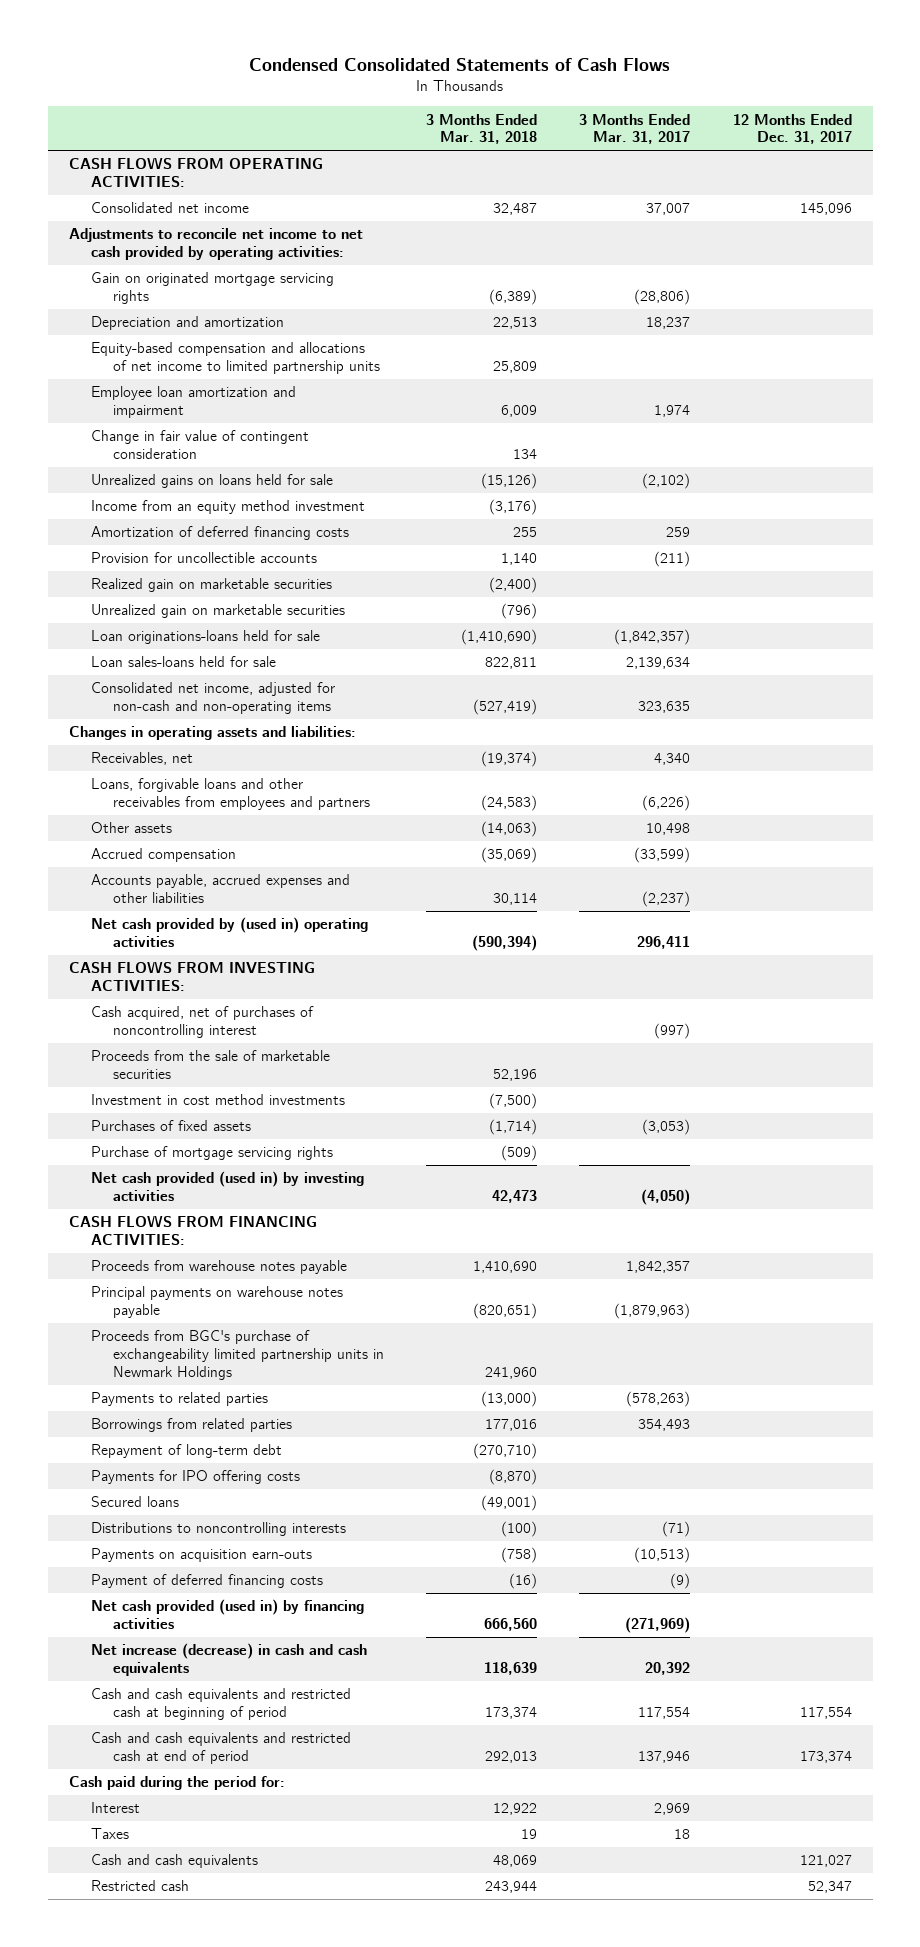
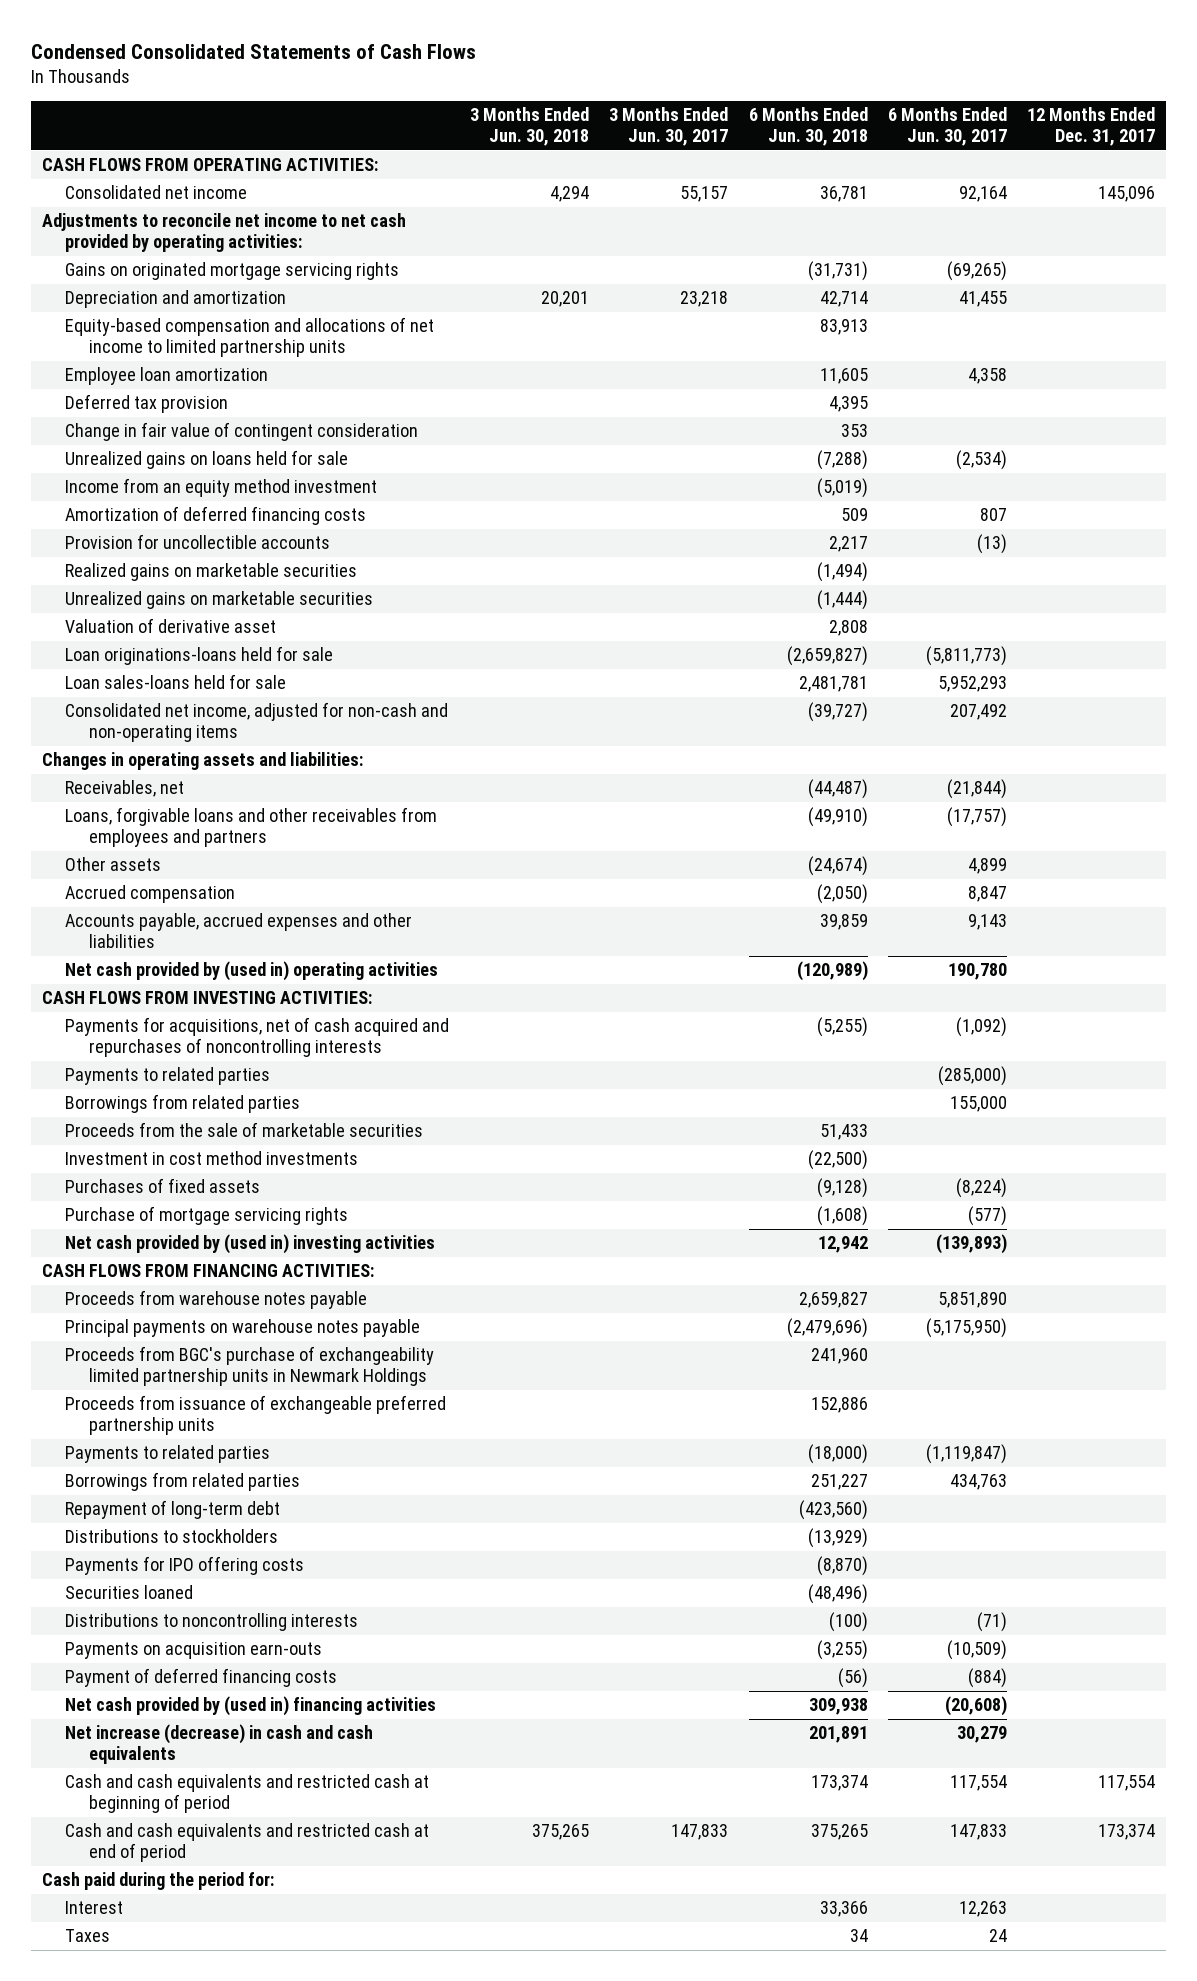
- | 3 Months Ended Mar. 31, 2018 | 3 Months Ended Mar. 31, 2017 | 12 Months Ended Dec. 31, 2017
+ | 3 Months Ended Jun. 30, 2018 | 3 Months Ended Jun. 30, 2017 | 6 Months Ended Jun. 30, 2018 | 6 Months Ended Jun. 30, 2017 | 12 Months Ended Dec. 31, 2017
- Gain on originated mortgage servicing rights | (6,389) | (28,806) |
+ Gains on originated mortgage servicing rights | | | (31,731) | (69,265) |
- Employee loan amortization and impairment | 6,009 | 1,974 |
+ Employee loan amortization | | | 11,605 | 4,358 |
+ Deferred tax provision | | | 4,395 | |
- Realized gain on marketable securities | (2,400) | |
- Unrealized gain on marketable securities | (796) | |
+ Realized gains on marketable securities | | | (1,494) | |
+ Unrealized gains on marketable securities | | | (1,444) | |
+ Valuation of derivative asset | | | 2,808 | |
- Cash acquired, net of purchases of noncontrolling interest | | (997) |
+ Payments for acquisitions, net of cash acquired and repurchases of noncontrolling interests | | | (5,255) | (1,092) |
+ Payments to related parties | | | | (285,000) |
+ Borrowings from related parties | | | | 155,000 |
- Net cash provided (used in) by investing activities | 42,473 | (4,050) |
+ Net cash provided by (used in) investing activities | | | 12,942 | (139,893) |
+ Proceeds from issuance of exchangeable preferred partnership units | | | 152,886 | |
+ Distributions to stockholders | | | (13,929) | |
- Secured loans | (49,001) | |
+ Securities loaned | | | (48,496) | |
- Net cash provided (used in) by financing activities | 666,560 | (271,969) |
+ Net cash provided by (used in) financing activities | | | 309,938 | (20,608) |
- Cash and cash equivalents | 48,069 | | 121,027
- Restricted cash | 243,944 | | 52,347

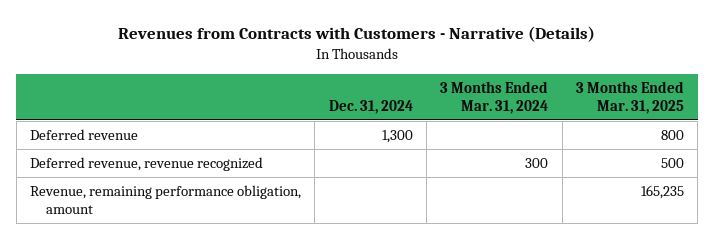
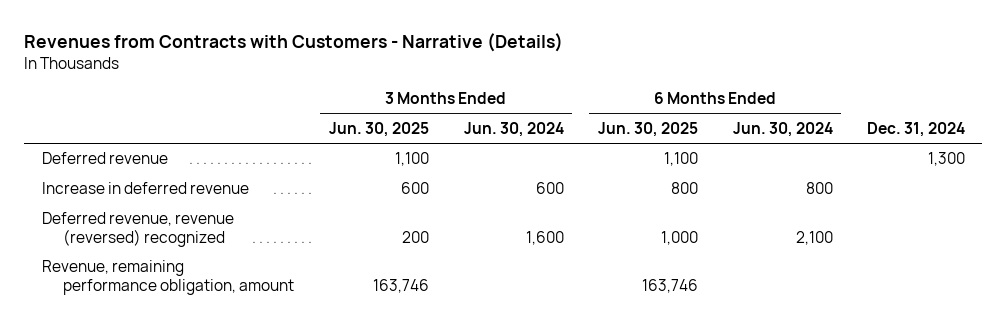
- | Dec. 31, 2024 | 3 Months Ended Mar. 31, 2024 | 3 Months Ended Mar. 31, 2025
+ | 3 Months Ended Jun. 30, 2025 | 3 Months Ended Jun. 30, 2024 | 6 Months Ended Jun. 30, 2025 | 6 Months Ended Jun. 30, 2024 | Dec. 31, 2024
- Deferred revenue, revenue recognized | | 300 | 500
+ Increase in deferred revenue | 600 | 600 | 800 | 800 |
+ Deferred revenue, revenue (reversed) recognized | 200 | 1,600 | 1,000 | 2,100 |

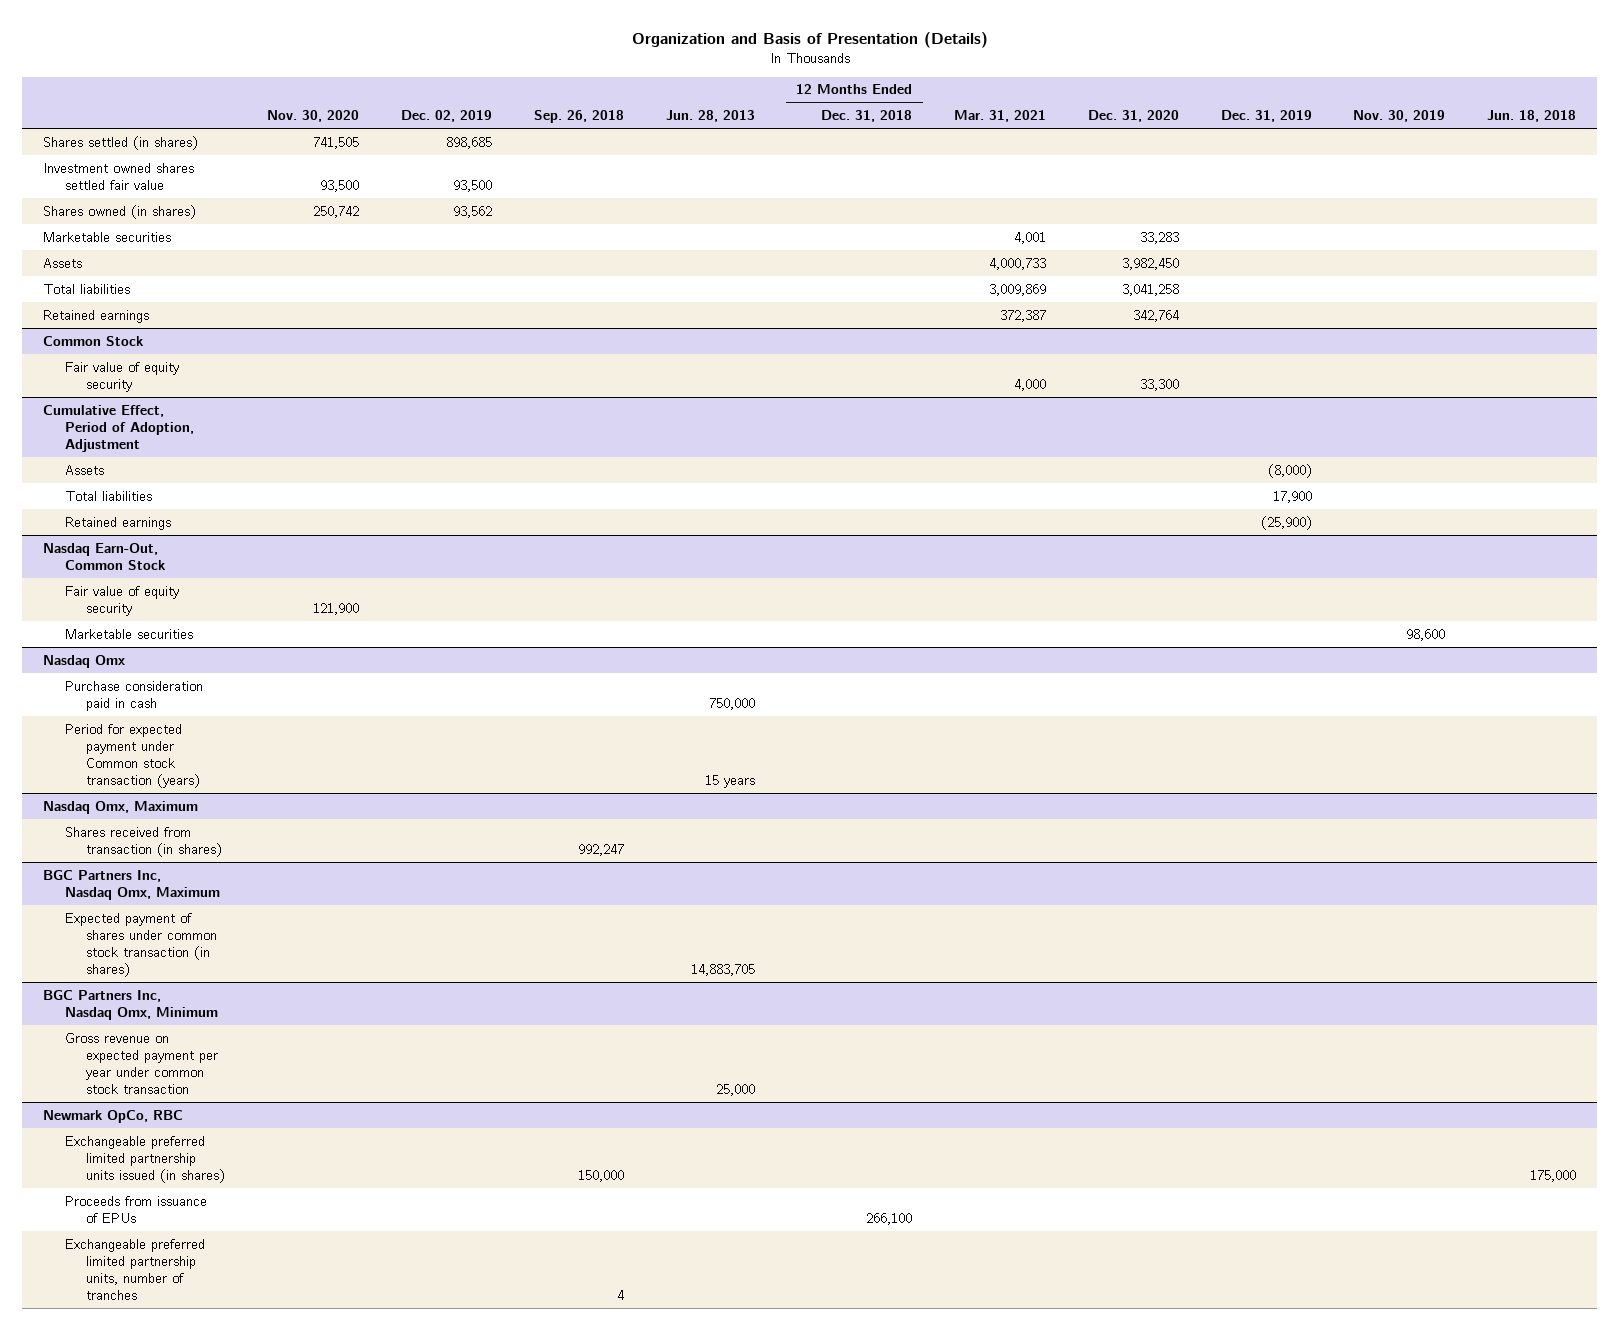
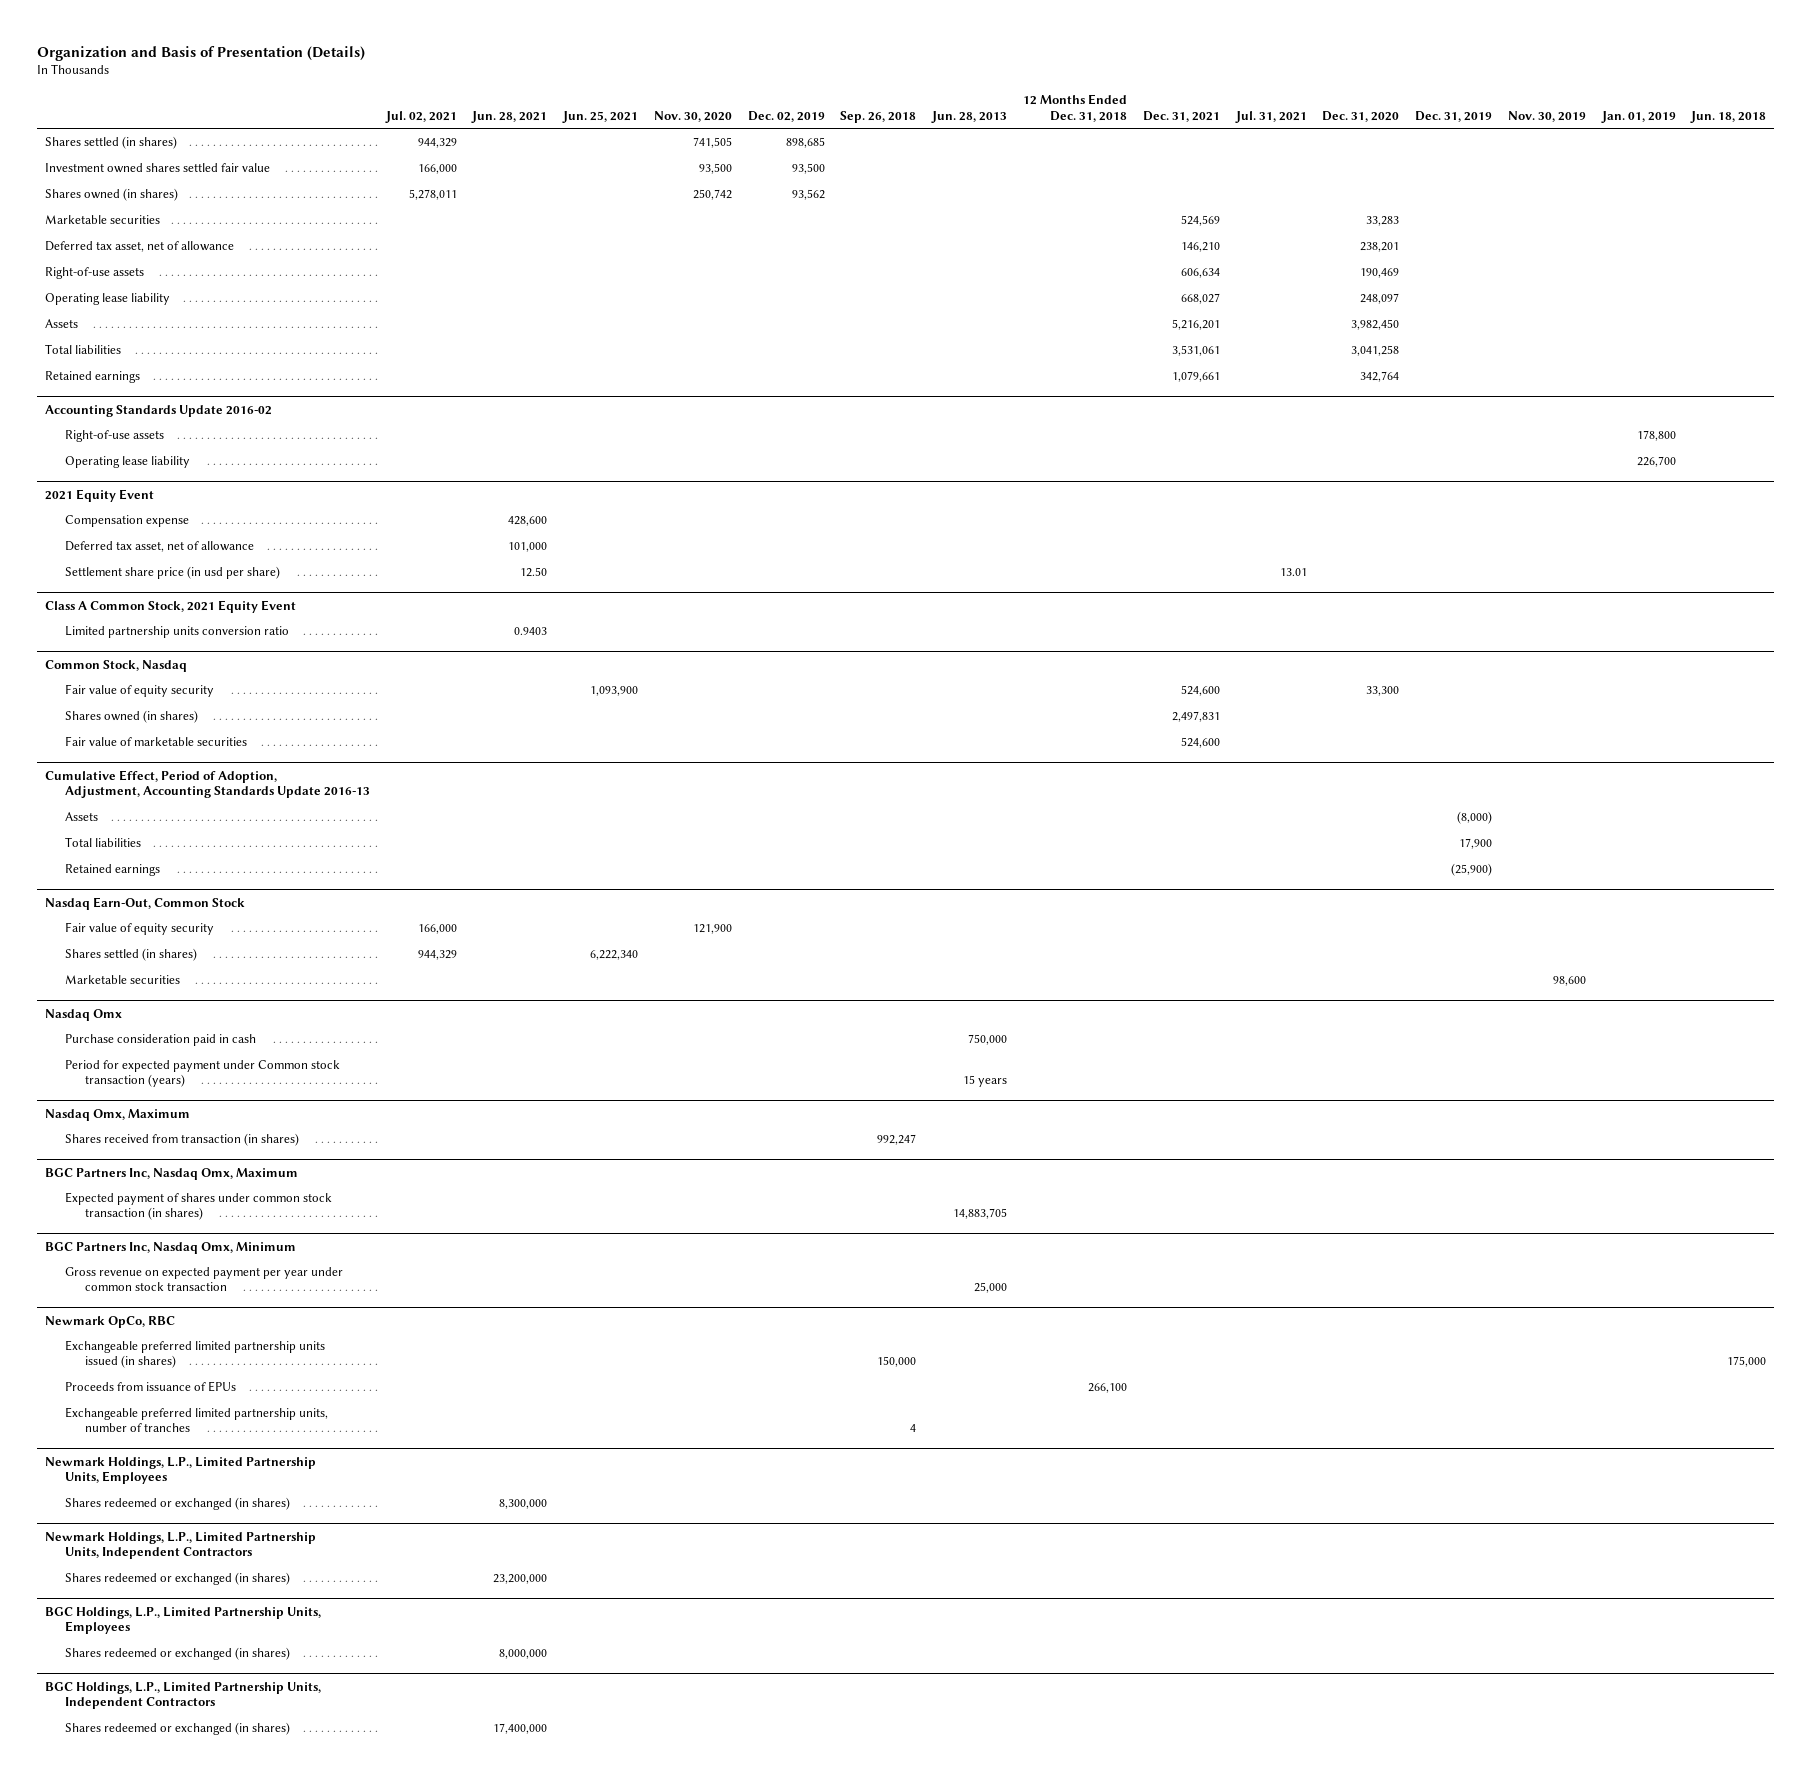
- | Nov. 30, 2020 | Dec. 02, 2019 | Sep. 26, 2018 | Jun. 28, 2013 | 12 Months Ended Dec. 31, 2018 | Mar. 31, 2021 | Dec. 31, 2020 | Dec. 31, 2019 | Nov. 30, 2019 | Jun. 18, 2018
+ | Jul. 02, 2021 | Jun. 28, 2021 | Jun. 25, 2021 | Nov. 30, 2020 | Dec. 02, 2019 | Sep. 26, 2018 | Jun. 28, 2013 | 12 Months Ended Dec. 31, 2018 | Dec. 31, 2021 | Jul. 31, 2021 | Dec. 31, 2020 | Dec. 31, 2019 | Nov. 30, 2019 | Jan. 01, 2019 | Jun. 18, 2018
+ Deferred tax asset, net of allowance | | | | | | | | | 146,210 | | 238,201 | | | |
+ Right-of-use assets | | | | | | | | | 606,634 | | 190,469 | | | |
+ Operating lease liability | | | | | | | | | 668,027 | | 248,097 | | | |
- Common Stock
+ Accounting Standards Update 2016-02
+ Right-of-use assets | | | | | | | | | | | | | | 178,800 |
+ Operating lease liability | | | | | | | | | | | | | | 226,700 |
+ 2021 Equity Event
+ Compensation expense | | 428,600 | | | | | | | | | | | | |
+ Deferred tax asset, net of allowance | | 101,000 | | | | | | | | | | | | |
+ Settlement share price (in usd per share) | | 12.50 | | | | | | | | 13.01 | | | | |
+ Class A Common Stock, 2021 Equity Event
+ Limited partnership units conversion ratio | | 0.9403 | | | | | | | | | | | | |
+ Common Stock, Nasdaq
- Cumulative Effect, Period of Adoption, Adjustment
+ Shares owned (in shares) | | | | | | | | | 2,497,831 | | | | | |
+ Fair value of marketable securities | | | | | | | | | 524,600 | | | | | |
+ Cumulative Effect, Period of Adoption, Adjustment, Accounting Standards Update 2016-13
@ Nasdaq Earn-Out, Common Stock
+ Shares settled (in shares) | 944,329 | | 6,222,340 | | | | | | | | | | | |
+ Newmark Holdings, L.P., Limited Partnership Units, Employees
+ Shares redeemed or exchanged (in shares) | | 8,300,000 | | | | | | | | | | | | |
+ Newmark Holdings, L.P., Limited Partnership Units, Independent Contractors
+ Shares redeemed or exchanged (in shares) | | 23,200,000 | | | | | | | | | | | | |
+ BGC Holdings, L.P., Limited Partnership Units, Employees
+ Shares redeemed or exchanged (in shares) | | 8,000,000 | | | | | | | | | | | | |
+ BGC Holdings, L.P., Limited Partnership Units, Independent Contractors
+ Shares redeemed or exchanged (in shares) | | 17,400,000 | | | | | | | | | | | | |

